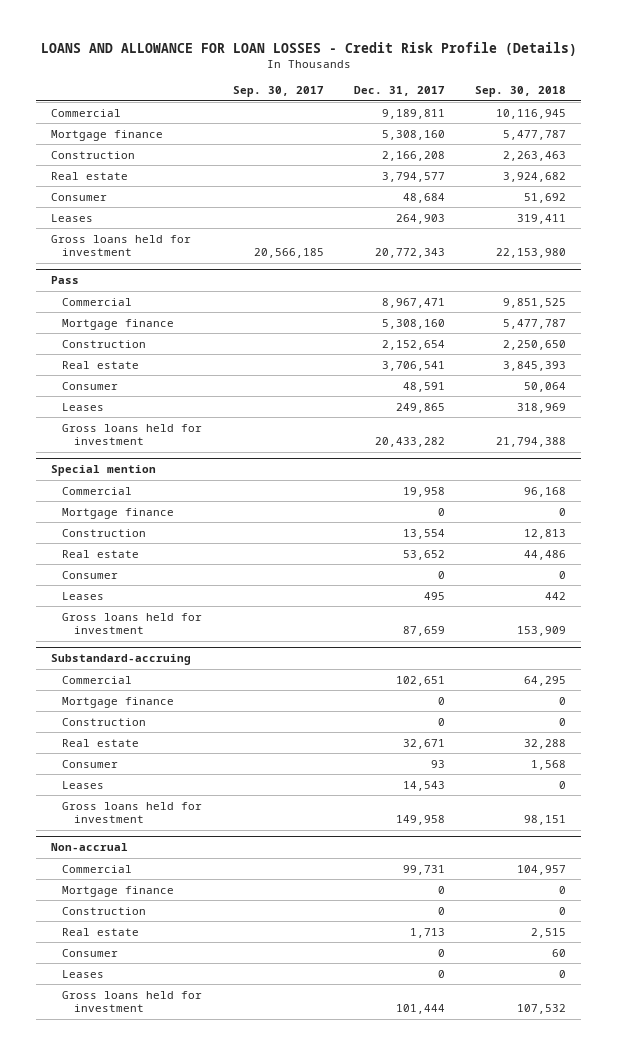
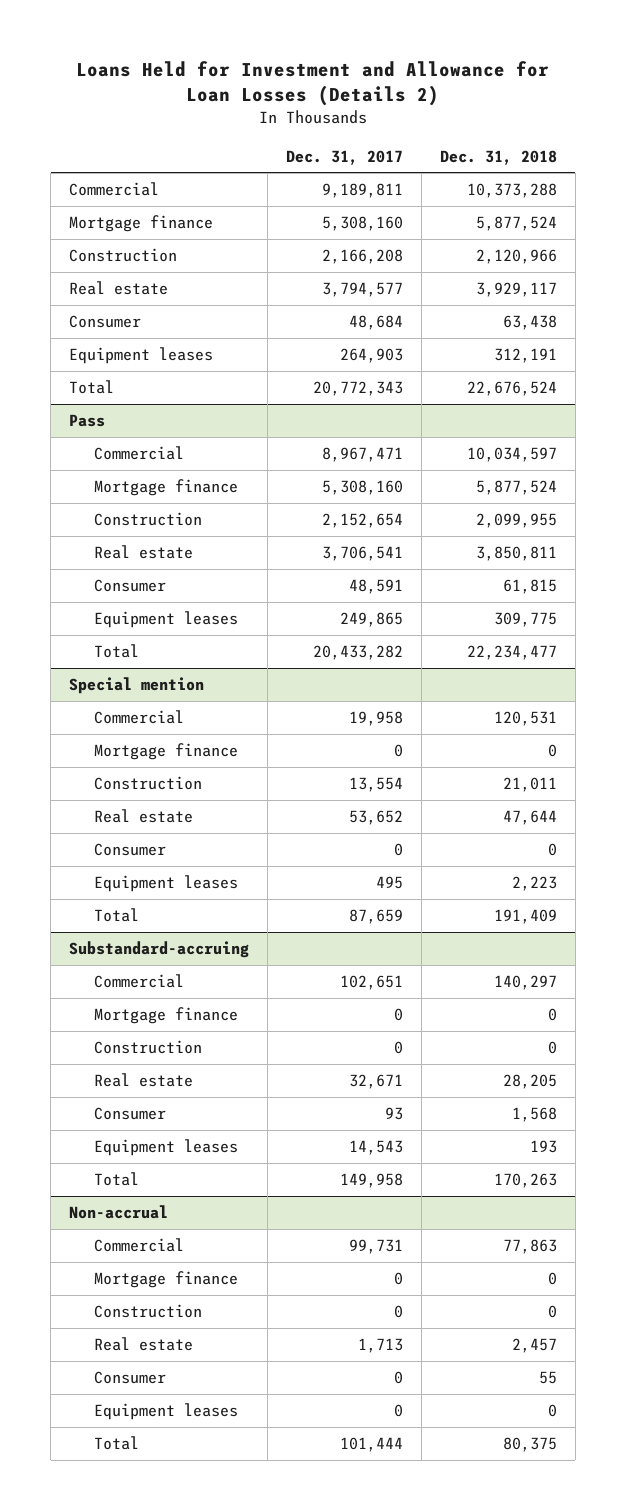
- LOANS AND ALLOWANCE FOR LOAN LOSSES - Credit Risk Profile (Details)
+ Loans Held for Investment and Allowance for Loan Losses (Details 2)
- | Sep. 30, 2017 | Dec. 31, 2017 | Sep. 30, 2018
+ | Dec. 31, 2017 | Dec. 31, 2018
- Leases | | 264,903 | 319,411
- Gross loans held for investment | 20,566,185 | 20,772,343 | 22,153,980
+ Equipment leases | 264,903 | 312,191
+ Total | 20,772,343 | 22,676,524
@ Pass
- Leases | | 249,865 | 318,969
- Gross loans held for investment | | 20,433,282 | 21,794,388
+ Equipment leases | 249,865 | 309,775
+ Total | 20,433,282 | 22,234,477
@ Special mention
- Leases | | 495 | 442
- Gross loans held for investment | | 87,659 | 153,909
+ Equipment leases | 495 | 2,223
+ Total | 87,659 | 191,409
@ Substandard-accruing
- Leases | | 14,543 | 0
- Gross loans held for investment | | 149,958 | 98,151
+ Equipment leases | 14,543 | 193
+ Total | 149,958 | 170,263
@ Non-accrual
- Leases | | 0 | 0
- Gross loans held for investment | | 101,444 | 107,532
+ Equipment leases | 0 | 0
+ Total | 101,444 | 80,375

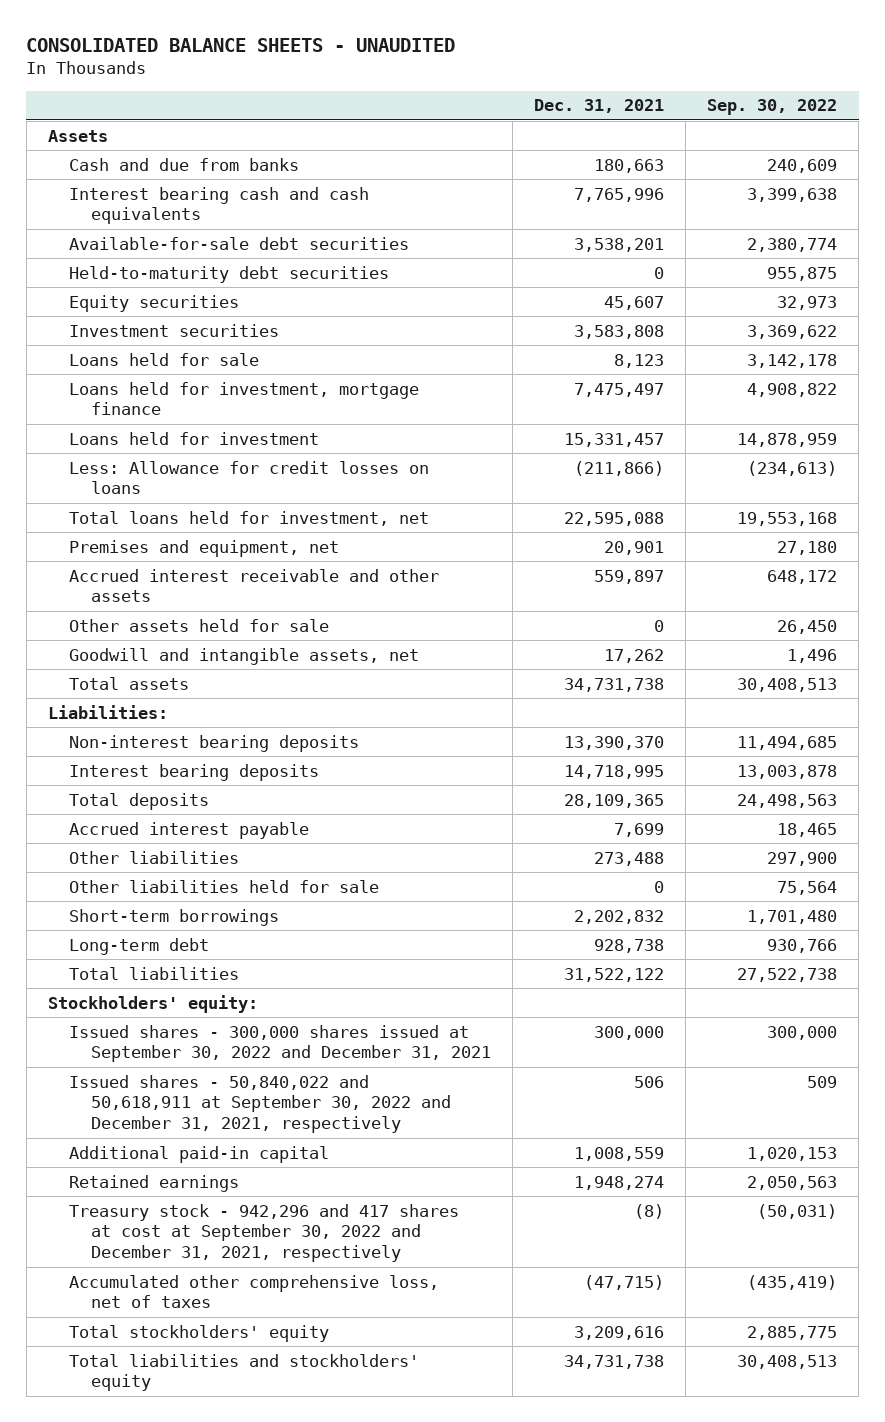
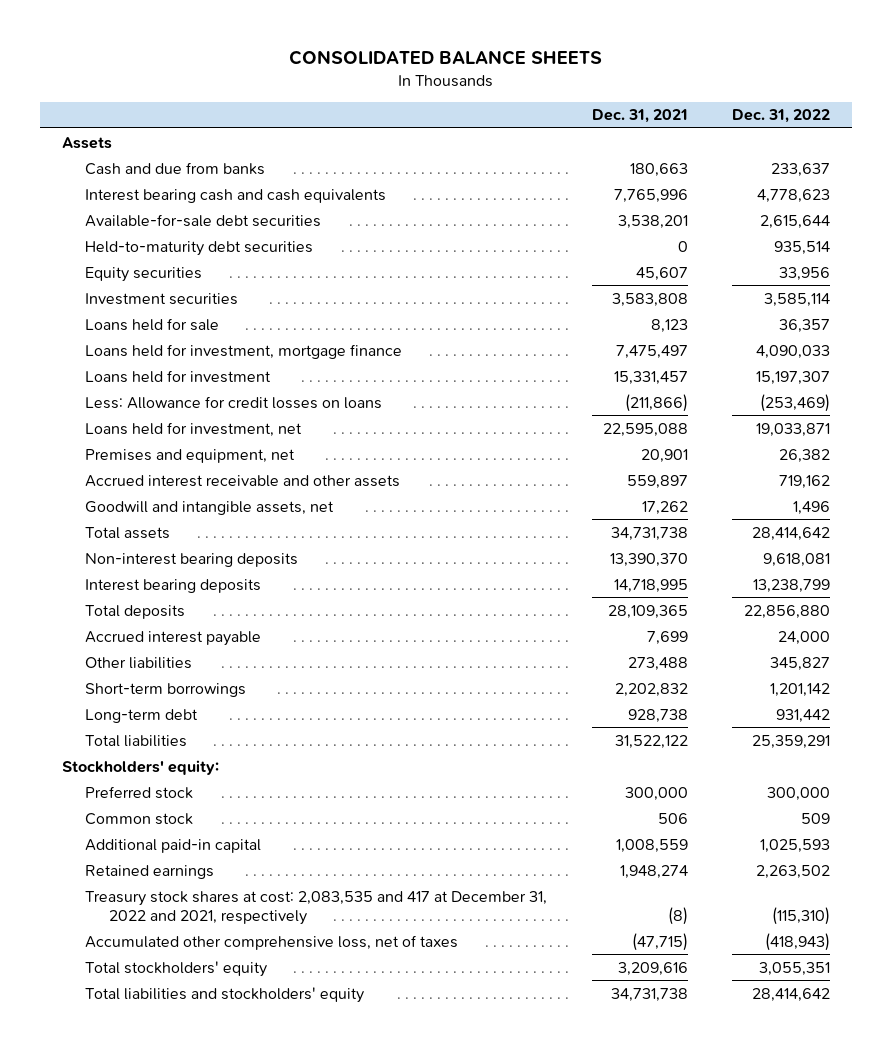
- CONSOLIDATED BALANCE SHEETS - UNAUDITED
+ CONSOLIDATED BALANCE SHEETS
- | Dec. 31, 2021 | Sep. 30, 2022
+ | Dec. 31, 2021 | Dec. 31, 2022
- Total loans held for investment, net | 22,595,088 | 19,553,168
+ Loans held for investment, net | 22,595,088 | 19,033,871
- Other assets held for sale | 0 | 26,450
- Liabilities:
- Other liabilities held for sale | 0 | 75,564
- Issued shares - 300,000 shares issued at September 30, 2022 and December 31, 2021 | 300,000 | 300,000
- Issued shares - 50,840,022 and 50,618,911 at September 30, 2022 and December 31, 2021, respectively | 506 | 509
+ Preferred stock | 300,000 | 300,000
+ Common stock | 506 | 509
- Treasury stock - 942,296 and 417 shares at cost at September 30, 2022 and December 31, 2021, respectively | (8) | (50,031)
+ Treasury stock shares at cost: 2,083,535 and 417 at December 31, 2022 and 2021, respectively | (8) | (115,310)

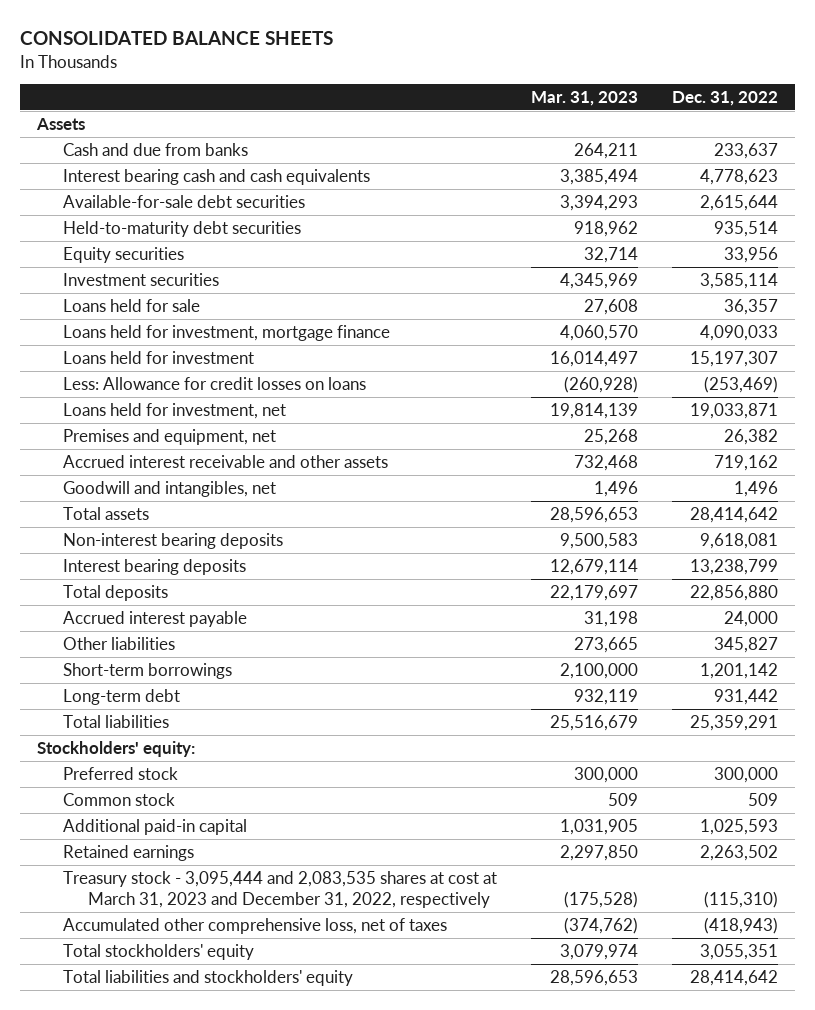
- | Dec. 31, 2021 | Dec. 31, 2022
+ | Mar. 31, 2023 | Dec. 31, 2022
- Goodwill and intangible assets, net | 17,262 | 1,496
+ Goodwill and intangibles, net | 1,496 | 1,496
- Treasury stock shares at cost: 2,083,535 and 417 at December 31, 2022 and 2021, respectively | (8) | (115,310)
+ Treasury stock - 3,095,444 and 2,083,535 shares at cost at March 31, 2023 and December 31, 2022, respectively | (175,528) | (115,310)

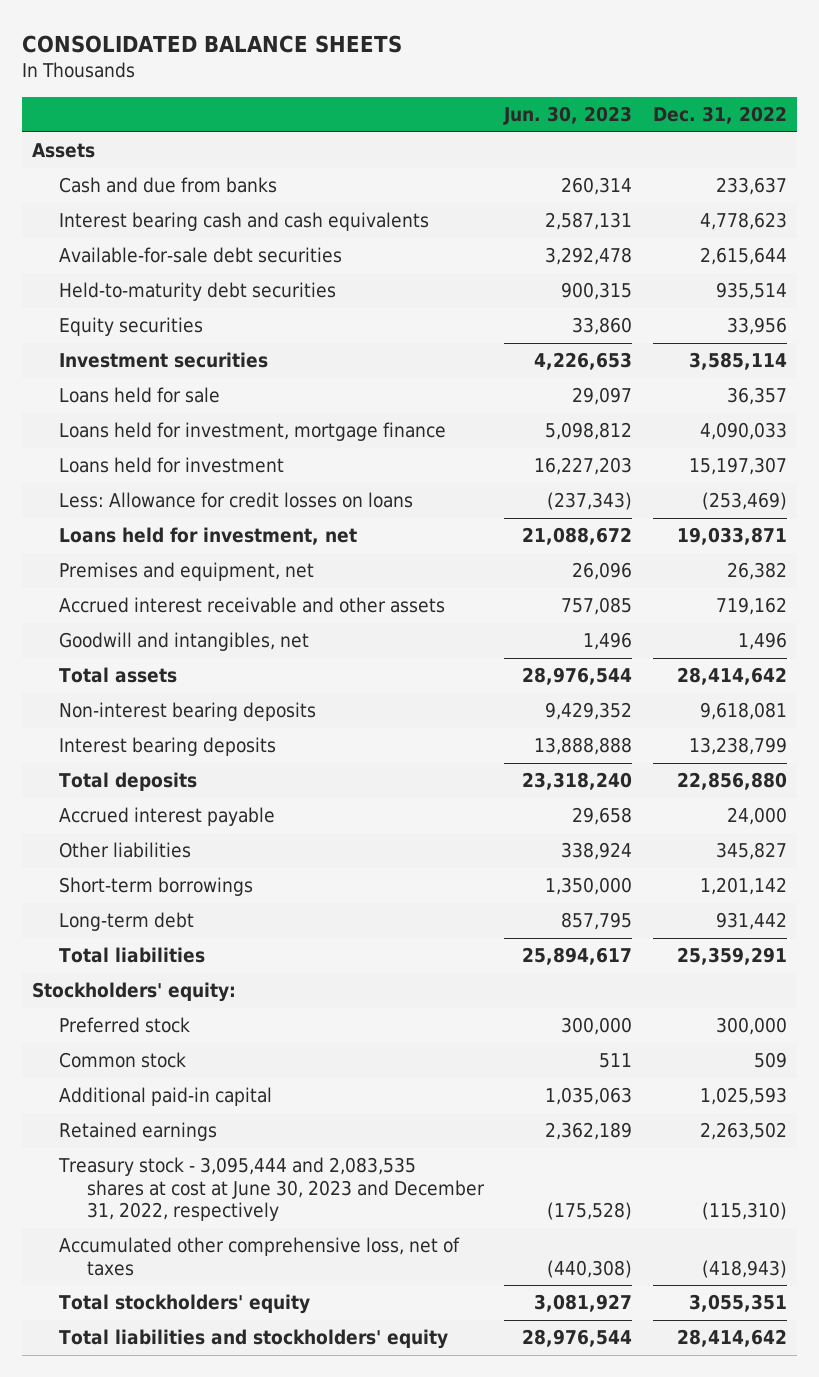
- | Mar. 31, 2023 | Dec. 31, 2022
+ | Jun. 30, 2023 | Dec. 31, 2022
- Treasury stock - 3,095,444 and 2,083,535 shares at cost at March 31, 2023 and December 31, 2022, respectively | (175,528) | (115,310)
+ Treasury stock - 3,095,444 and 2,083,535 shares at cost at June 30, 2023 and December 31, 2022, respectively | (175,528) | (115,310)

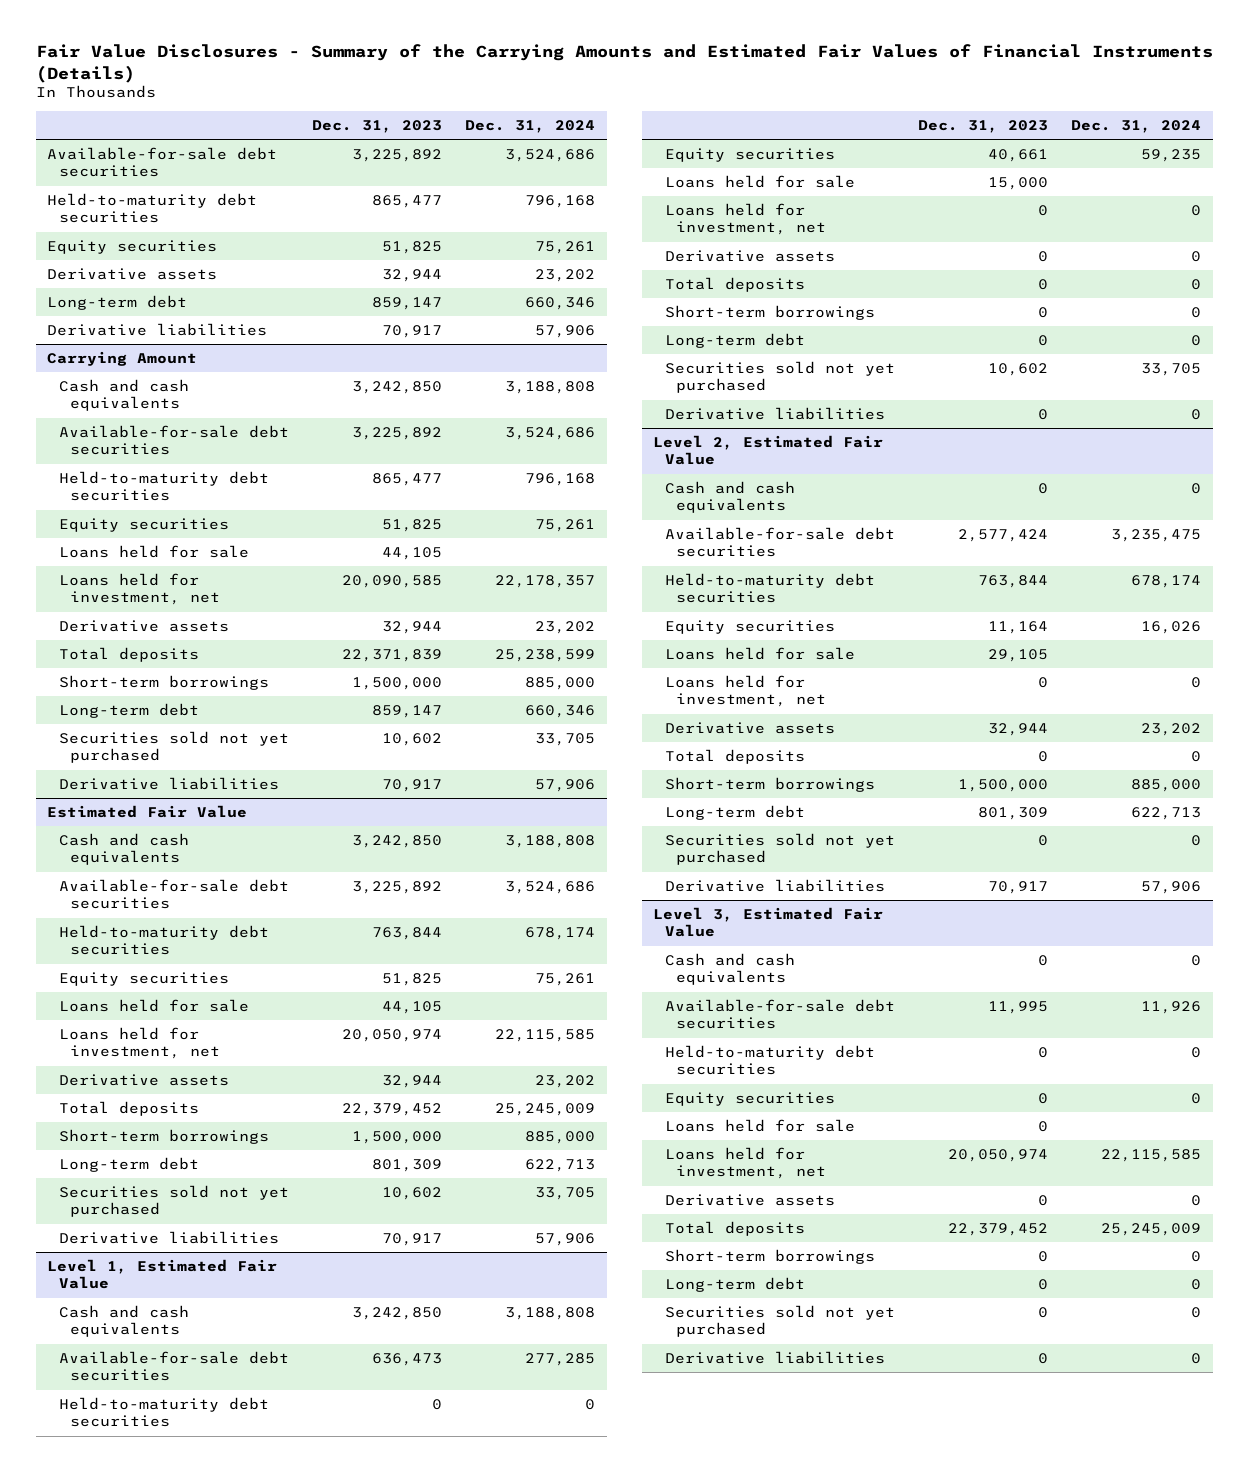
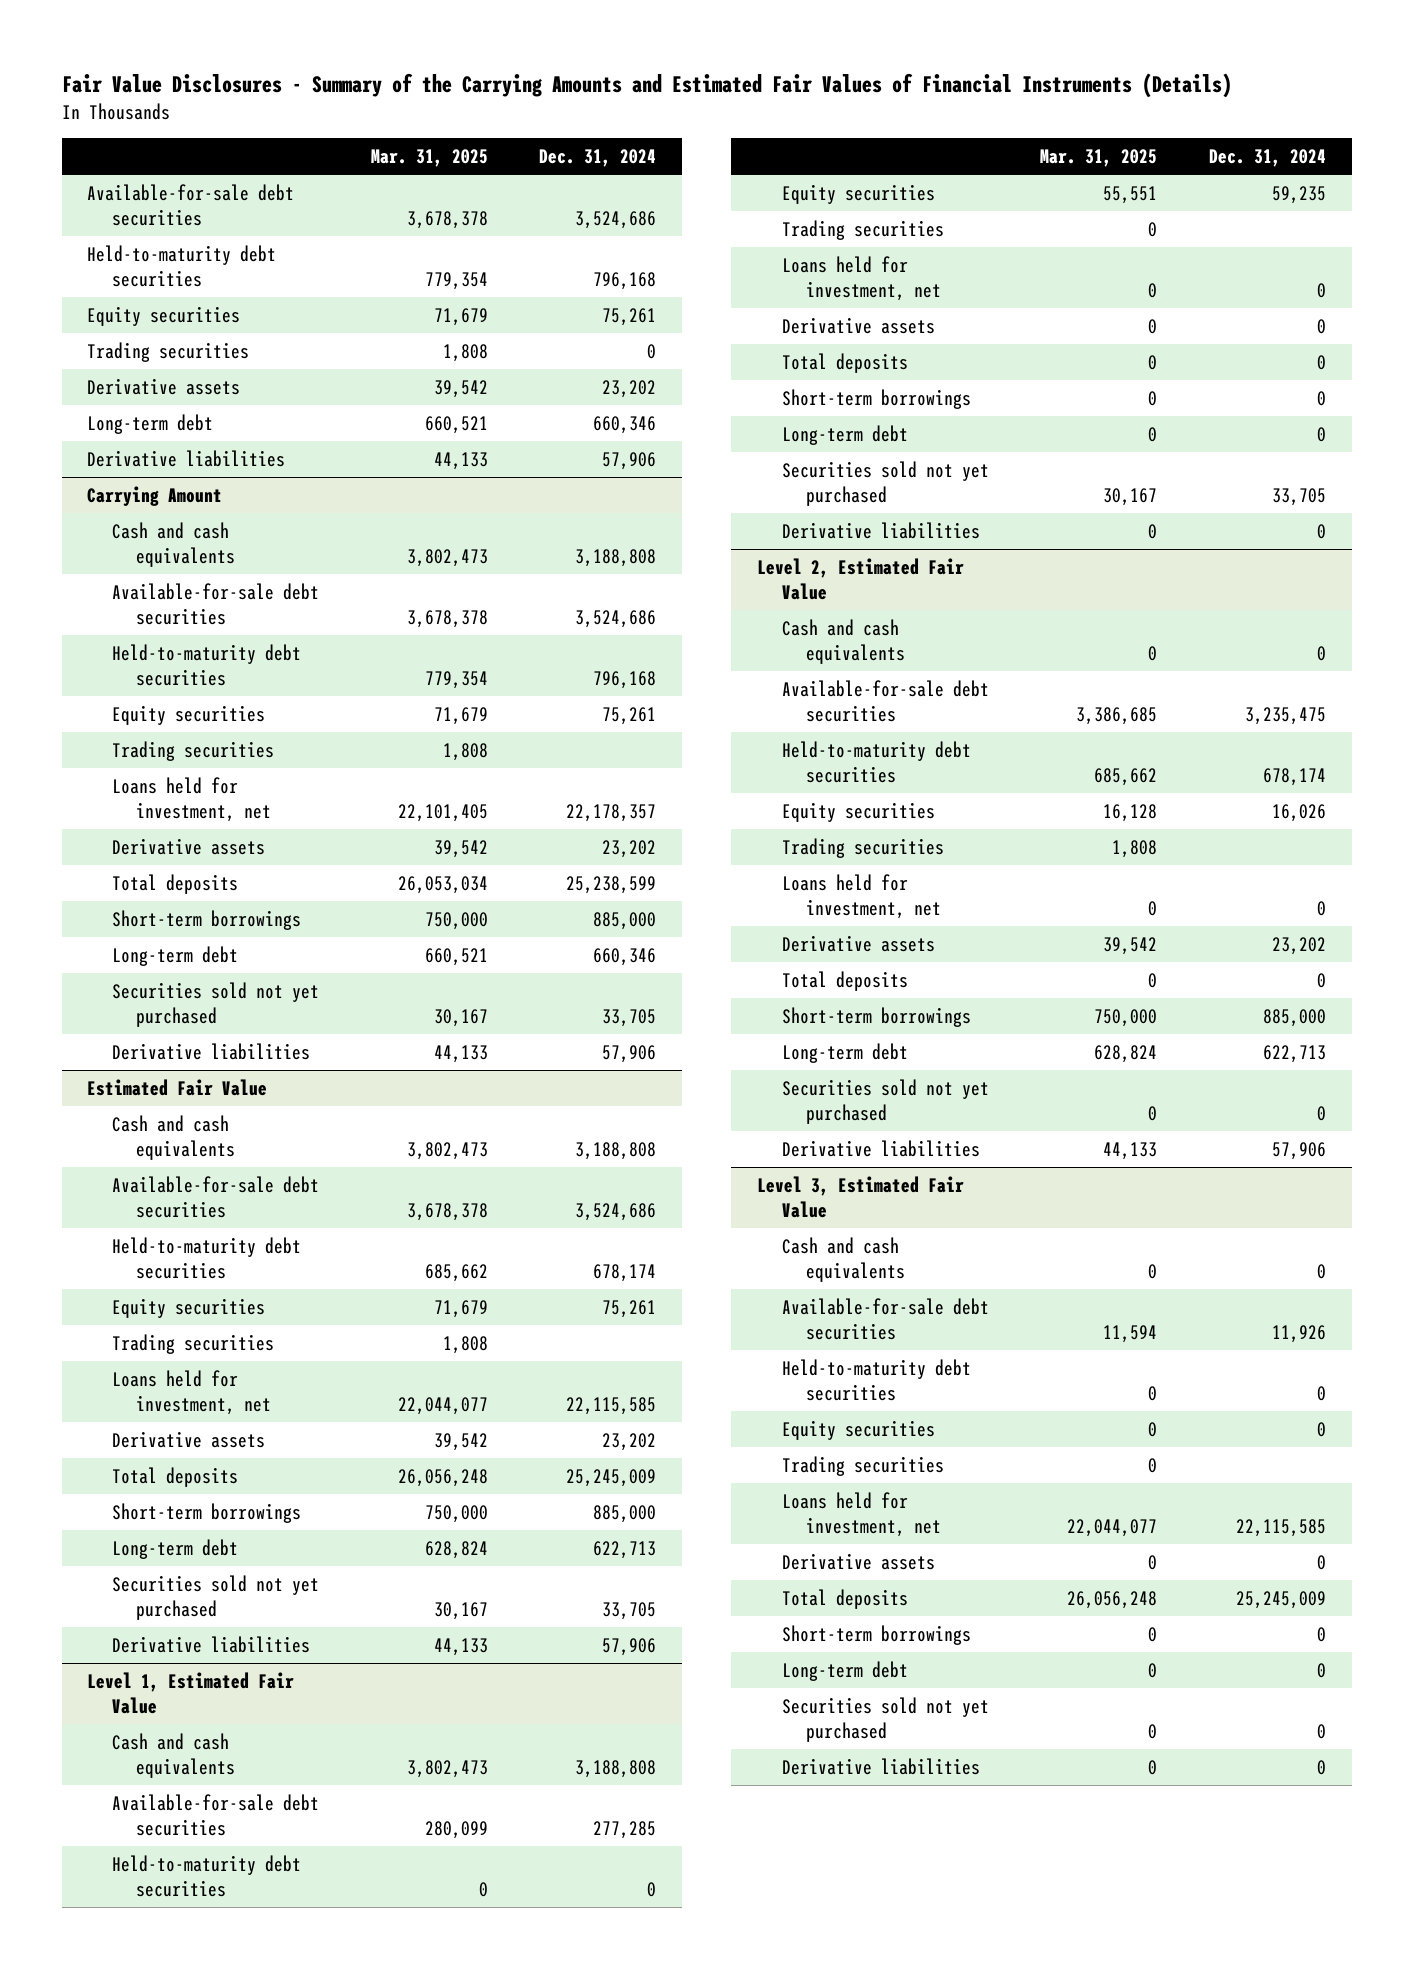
- | Dec. 31, 2023 | Dec. 31, 2024
+ | Mar. 31, 2025 | Dec. 31, 2024
+ Trading securities | 1,808 | 0
@ Carrying Amount
- Loans held for sale | 44,105 |
+ Trading securities | 1,808 |
@ Estimated Fair Value
- Loans held for sale | 44,105 |
+ Trading securities | 1,808 |
@ Level 1, Estimated Fair Value
- Loans held for sale | 15,000 |
+ Trading securities | 0 |
@ Level 2, Estimated Fair Value
- Loans held for sale | 29,105 |
+ Trading securities | 1,808 |
@ Level 3, Estimated Fair Value
- Loans held for sale | 0 |
+ Trading securities | 0 |

